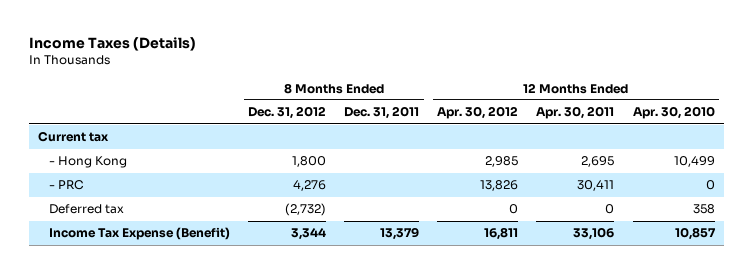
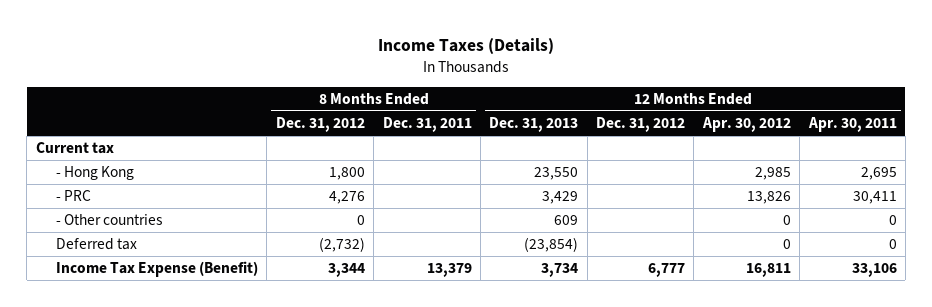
- | 8 Months Ended Dec. 31, 2012 | 8 Months Ended Dec. 31, 2011 | 12 Months Ended Apr. 30, 2012 | 12 Months Ended Apr. 30, 2011 | 12 Months Ended Apr. 30, 2010
+ | 8 Months Ended Dec. 31, 2012 | 8 Months Ended Dec. 31, 2011 | 12 Months Ended Dec. 31, 2013 | 12 Months Ended Dec. 31, 2012 | 12 Months Ended Apr. 30, 2012 | 12 Months Ended Apr. 30, 2011
+ - Other countries | 0 | | 609 | | 0 | 0

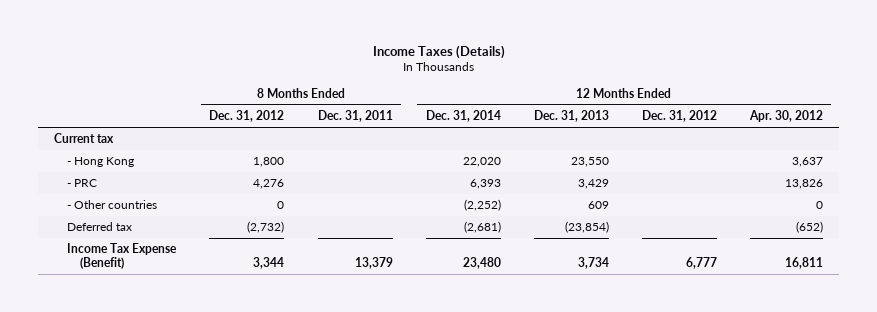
- | 8 Months Ended Dec. 31, 2012 | 8 Months Ended Dec. 31, 2011 | 12 Months Ended Dec. 31, 2013 | 12 Months Ended Dec. 31, 2012 | 12 Months Ended Apr. 30, 2012 | 12 Months Ended Apr. 30, 2011
+ | 8 Months Ended Dec. 31, 2012 | 8 Months Ended Dec. 31, 2011 | 12 Months Ended Dec. 31, 2014 | 12 Months Ended Dec. 31, 2013 | 12 Months Ended Dec. 31, 2012 | 12 Months Ended Apr. 30, 2012
- - Hong Kong | 1,800 | | 23,550 | | 2,985 | 2,695
+ - Hong Kong | 1,800 | | 22,020 | 23,550 | | 3,637
- Deferred tax | (2,732) | | (23,854) | | 0 | 0
+ Deferred tax | (2,732) | | (2,681) | (23,854) | | (652)

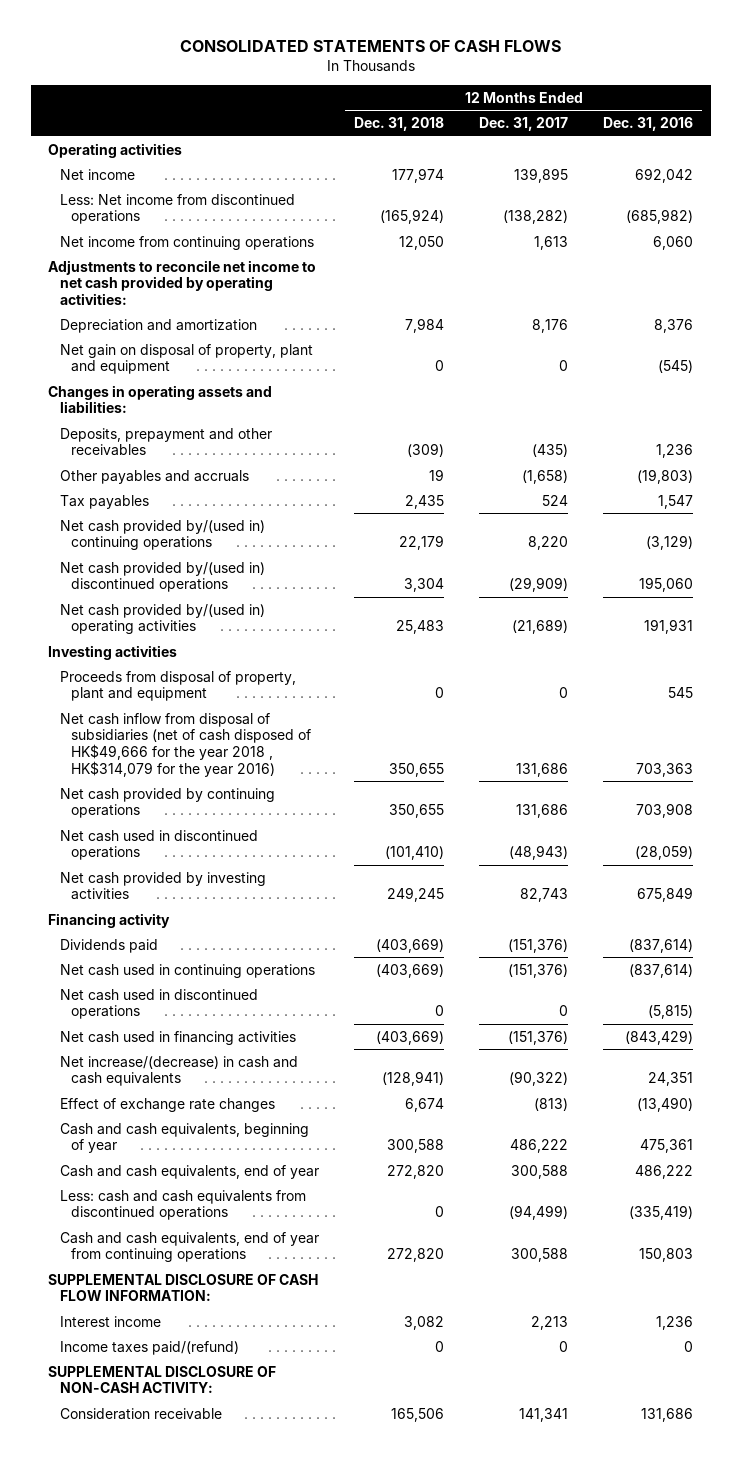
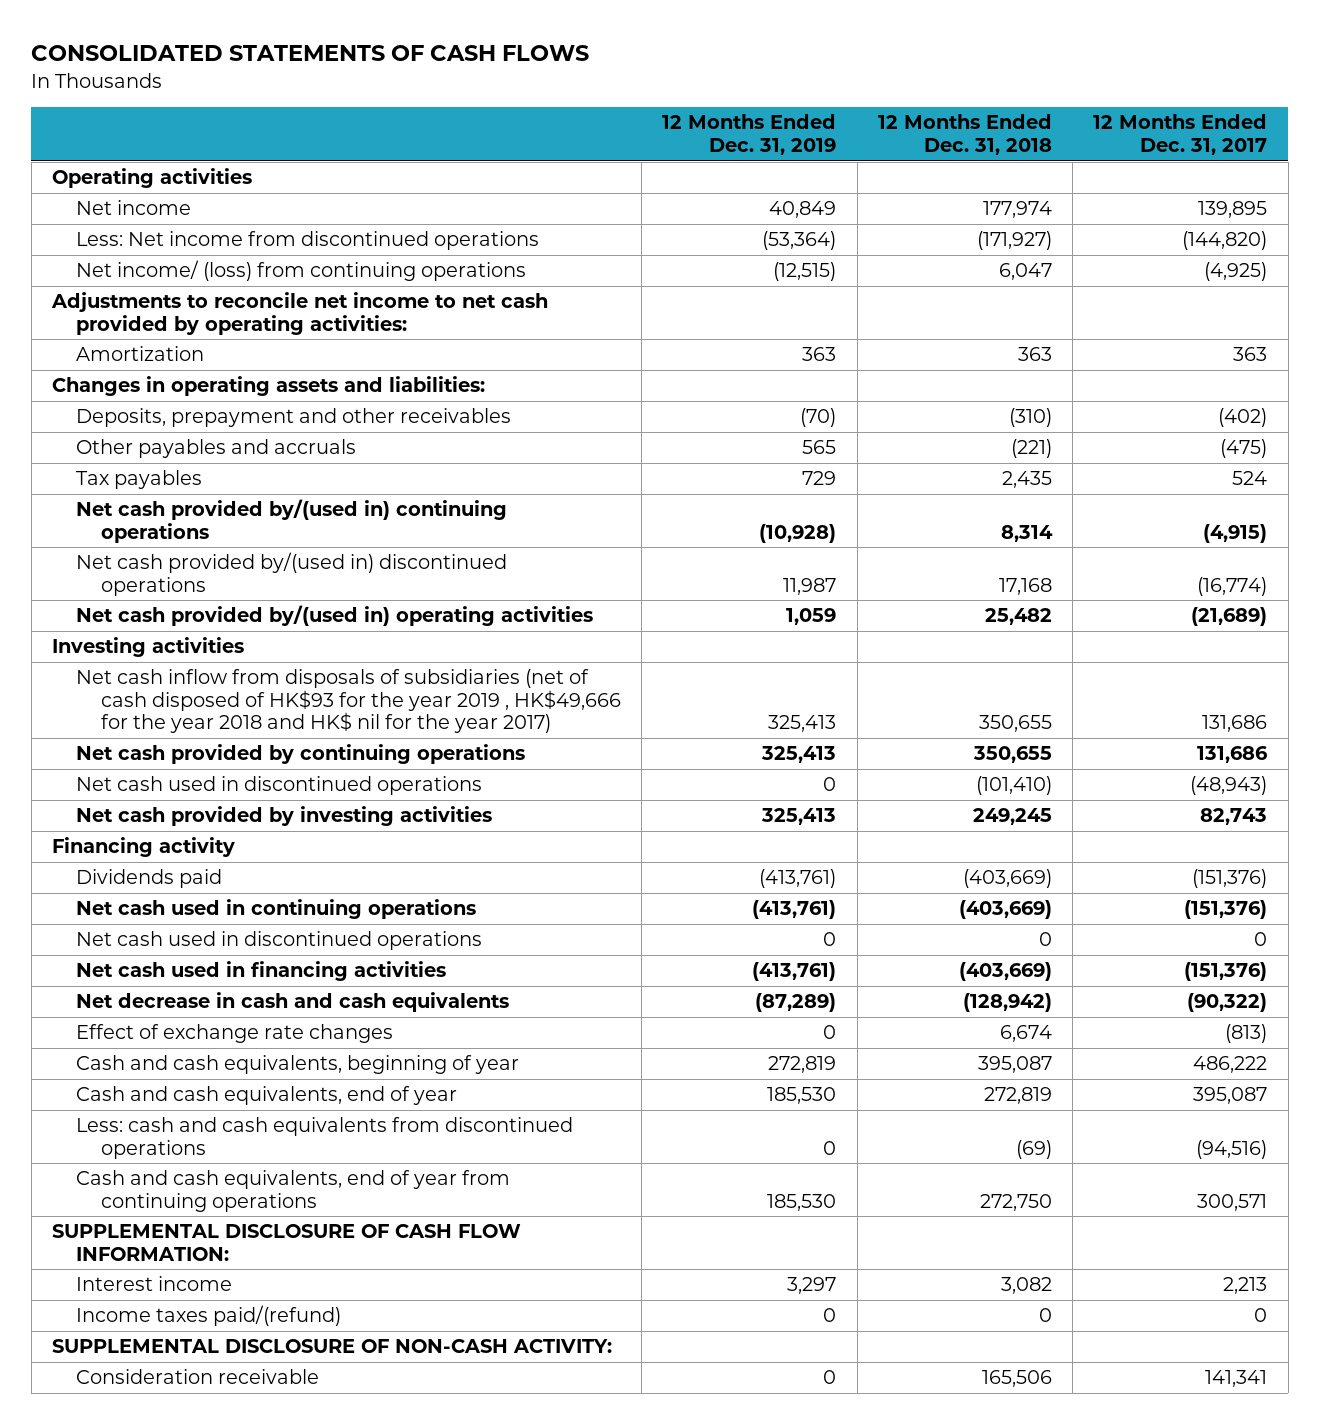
- | 12 Months Ended Dec. 31, 2018 | 12 Months Ended Dec. 31, 2017 | 12 Months Ended Dec. 31, 2016
+ | 12 Months Ended Dec. 31, 2019 | 12 Months Ended Dec. 31, 2018 | 12 Months Ended Dec. 31, 2017
- Less: Net income from discontinued operations | (165,924) | (138,282) | (685,982)
- Net income from continuing operations | 12,050 | 1,613 | 6,060
+ Less: Net income from discontinued operations | (53,364) | (171,927) | (144,820)
+ Net income/ (loss) from continuing operations | (12,515) | 6,047 | (4,925)
- Depreciation and amortization | 7,984 | 8,176 | 8,376
- Net gain on disposal of property, plant and equipment | 0 | 0 | (545)
+ Amortization | 363 | 363 | 363
- Deposits, prepayment and other receivables | (309) | (435) | 1,236
- Other payables and accruals | 19 | (1,658) | (19,803)
+ Deposits, prepayment and other receivables | (70) | (310) | (402)
+ Other payables and accruals | 565 | (221) | (475)
- Net cash provided by/(used in) continuing operations | 22,179 | 8,220 | (3,129)
- Net cash provided by/(used in) discontinued operations | 3,304 | (29,909) | 195,060
- Net cash provided by/(used in) operating activities | 25,483 | (21,689) | 191,931
+ Net cash provided by/(used in) continuing operations | (10,928) | 8,314 | (4,915)
+ Net cash provided by/(used in) discontinued operations | 11,987 | 17,168 | (16,774)
+ Net cash provided by/(used in) operating activities | 1,059 | 25,482 | (21,689)
- Proceeds from disposal of property, plant and equipment | 0 | 0 | 545
- Net cash inflow from disposal of subsidiaries (net of cash disposed of HK$49,666 for the year 2018 , HK$314,079 for the year 2016) | 350,655 | 131,686 | 703,363
+ Net cash inflow from disposals of subsidiaries (net of cash disposed of HK$93 for the year 2019 , HK$49,666 for the year 2018 and HK$ nil for the year 2017) | 325,413 | 350,655 | 131,686
- Net increase/(decrease) in cash and cash equivalents | (128,941) | (90,322) | 24,351
+ Net decrease in cash and cash equivalents | (87,289) | (128,942) | (90,322)
- Cash and cash equivalents, beginning of year | 300,588 | 486,222 | 475,361
- Cash and cash equivalents, end of year | 272,820 | 300,588 | 486,222
- Less: cash and cash equivalents from discontinued operations | 0 | (94,499) | (335,419)
- Cash and cash equivalents, end of year from continuing operations | 272,820 | 300,588 | 150,803
+ Cash and cash equivalents, beginning of year | 272,819 | 395,087 | 486,222
+ Cash and cash equivalents, end of year | 185,530 | 272,819 | 395,087
+ Less: cash and cash equivalents from discontinued operations | 0 | (69) | (94,516)
+ Cash and cash equivalents, end of year from continuing operations | 185,530 | 272,750 | 300,571

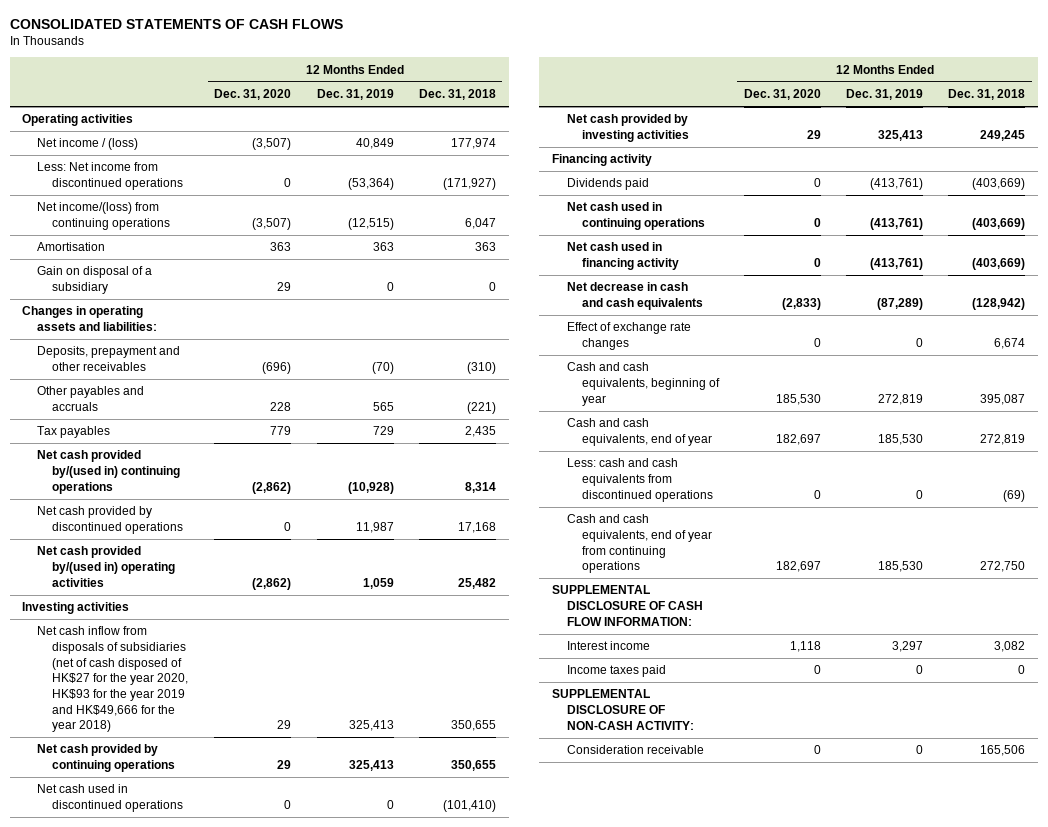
- | 12 Months Ended Dec. 31, 2019 | 12 Months Ended Dec. 31, 2018 | 12 Months Ended Dec. 31, 2017
+ | 12 Months Ended Dec. 31, 2020 | 12 Months Ended Dec. 31, 2019 | 12 Months Ended Dec. 31, 2018
- Net income | 40,849 | 177,974 | 139,895
+ Net income / (loss) | (3,507) | 40,849 | 177,974
- Net income/ (loss) from continuing operations | (12,515) | 6,047 | (4,925)
- Adjustments to reconcile net income to net cash provided by operating activities:
- Amortization | 363 | 363 | 363
+ Net income/(loss) from continuing operations | (3,507) | (12,515) | 6,047
+ Amortisation | 363 | 363 | 363
+ Gain on disposal of a subsidiary | 29 | 0 | 0
- Net cash provided by/(used in) discontinued operations | 11,987 | 17,168 | (16,774)
+ Net cash provided by discontinued operations | 0 | 11,987 | 17,168
- Net cash inflow from disposals of subsidiaries (net of cash disposed of HK$93 for the year 2019 , HK$49,666 for the year 2018 and HK$ nil for the year 2017) | 325,413 | 350,655 | 131,686
+ Net cash inflow from disposals of subsidiaries (net of cash disposed of HK$27 for the year 2020, HK$93 for the year 2019 and HK$49,666 for the year 2018) | 29 | 325,413 | 350,655
- Net cash used in discontinued operations | 0 | 0 | 0
- Net cash used in financing activities | (413,761) | (403,669) | (151,376)
+ Net cash used in financing activity | 0 | (413,761) | (403,669)
- Income taxes paid/(refund) | 0 | 0 | 0
+ Income taxes paid | 0 | 0 | 0

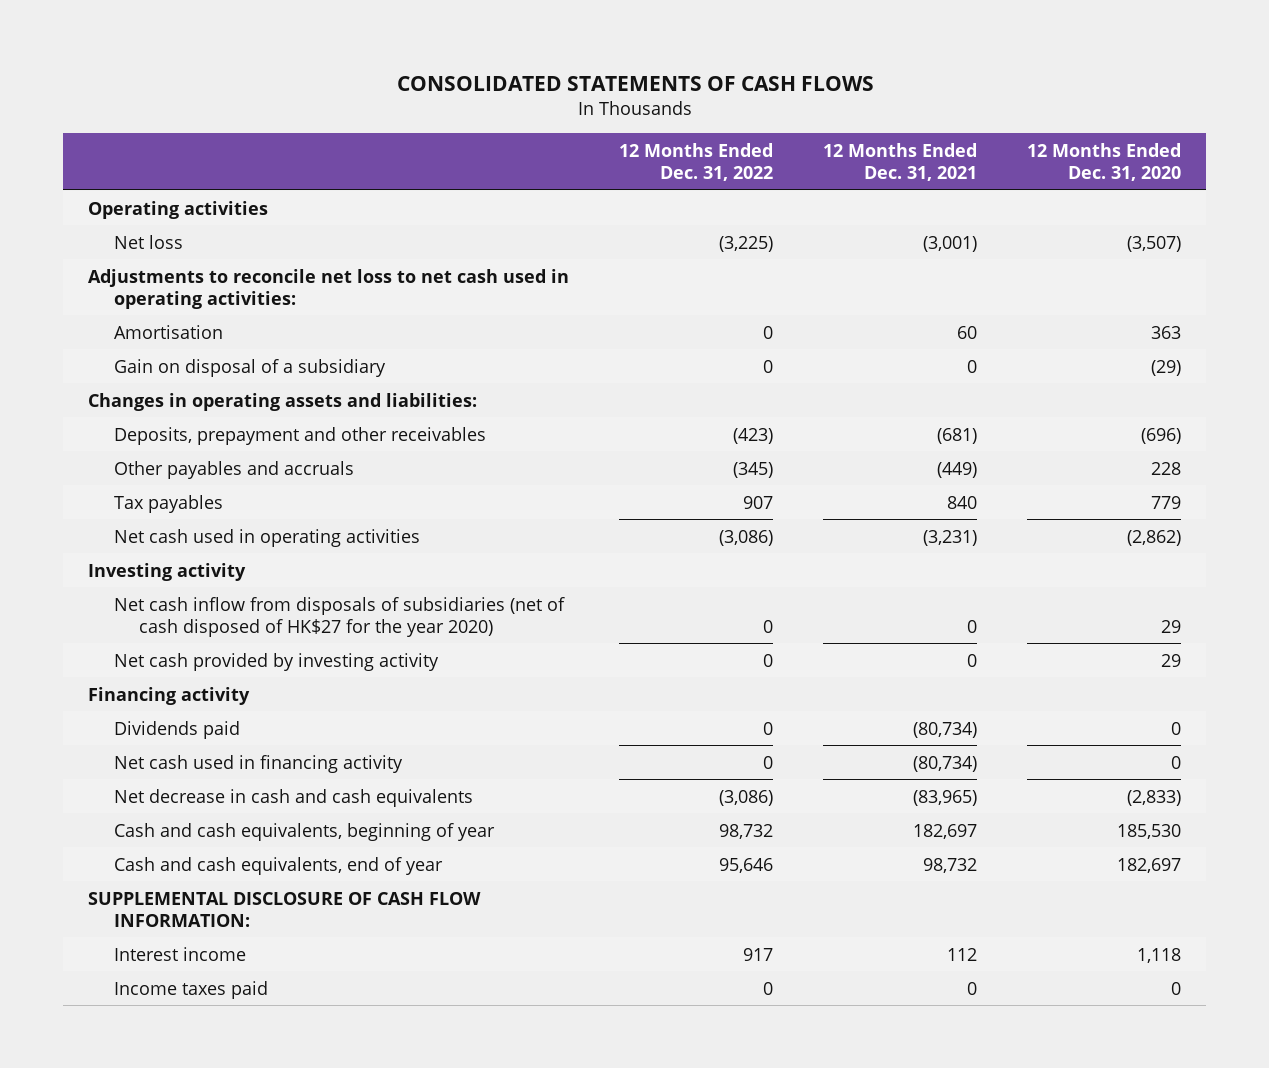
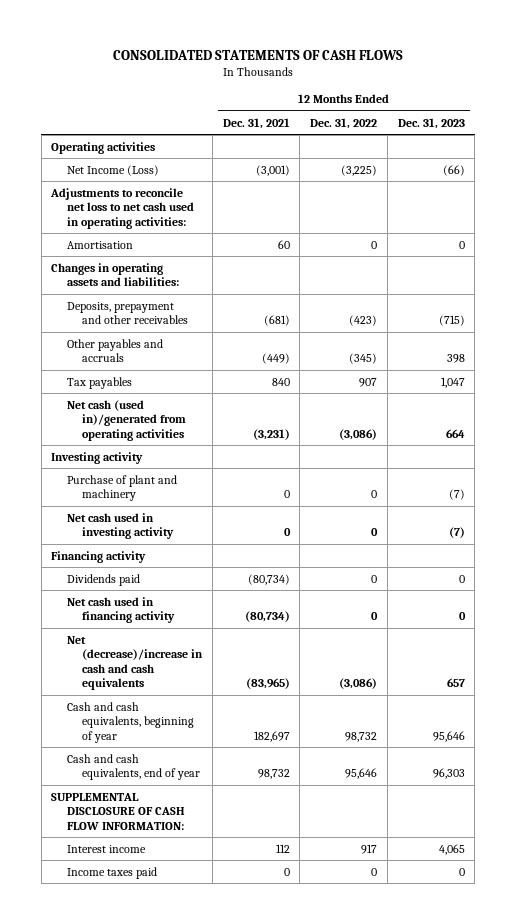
- | 12 Months Ended Dec. 31, 2022 | 12 Months Ended Dec. 31, 2021 | 12 Months Ended Dec. 31, 2020
+ | 12 Months Ended Dec. 31, 2021 | 12 Months Ended Dec. 31, 2022 | 12 Months Ended Dec. 31, 2023
- Net loss | (3,225) | (3,001) | (3,507)
+ Net Income (Loss) | (3,001) | (3,225) | (66)
- Gain on disposal of a subsidiary | 0 | 0 | (29)
- Net cash used in operating activities | (3,086) | (3,231) | (2,862)
+ Net cash (used in)/generated from operating activities | (3,231) | (3,086) | 664
- Net cash inflow from disposals of subsidiaries (net of cash disposed of HK$27 for the year 2020) | 0 | 0 | 29
- Net cash provided by investing activity | 0 | 0 | 29
+ Purchase of plant and machinery | 0 | 0 | (7)
+ Net cash used in investing activity | 0 | 0 | (7)
- Net decrease in cash and cash equivalents | (3,086) | (83,965) | (2,833)
+ Net (decrease)/increase in cash and cash equivalents | (83,965) | (3,086) | 657

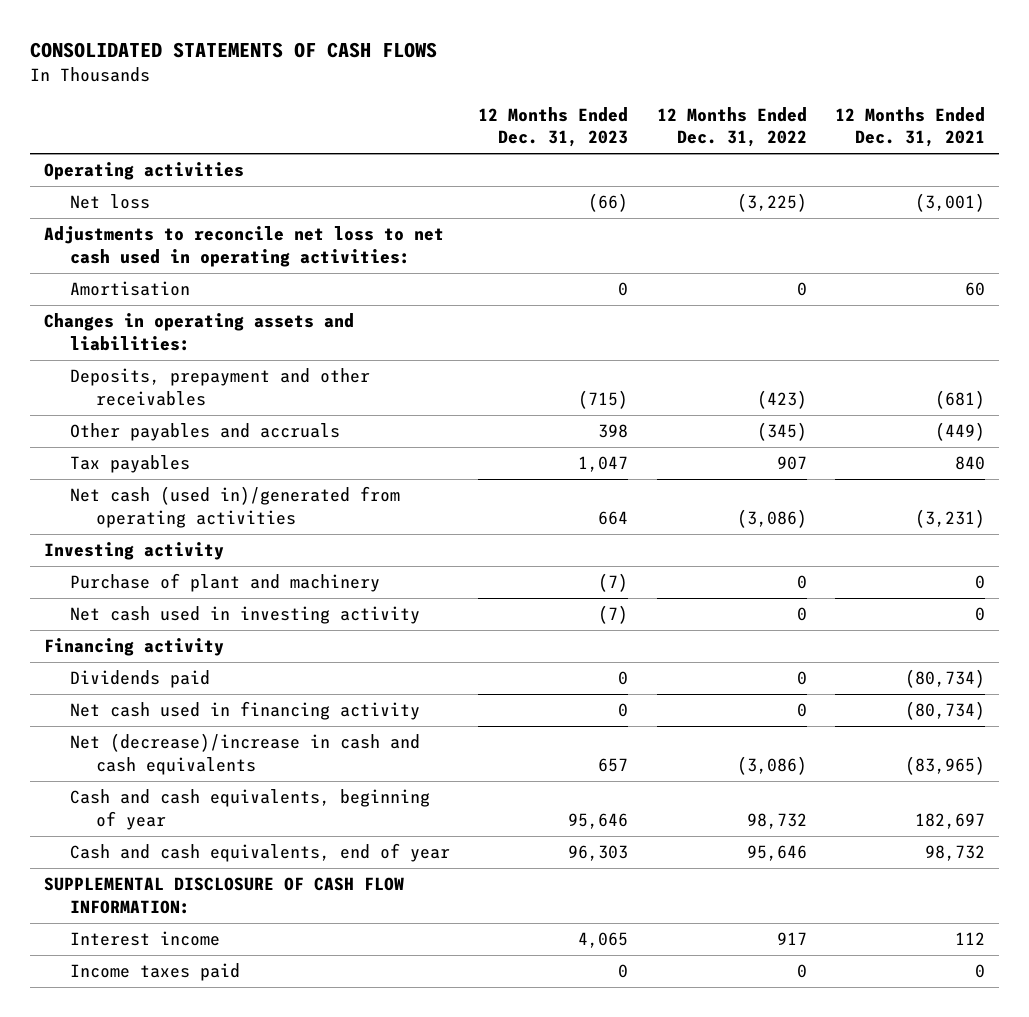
- | 12 Months Ended Dec. 31, 2021 | 12 Months Ended Dec. 31, 2022 | 12 Months Ended Dec. 31, 2023
+ | 12 Months Ended Dec. 31, 2023 | 12 Months Ended Dec. 31, 2022 | 12 Months Ended Dec. 31, 2021
- Net Income (Loss) | (3,001) | (3,225) | (66)
+ Net loss | (66) | (3,225) | (3,001)

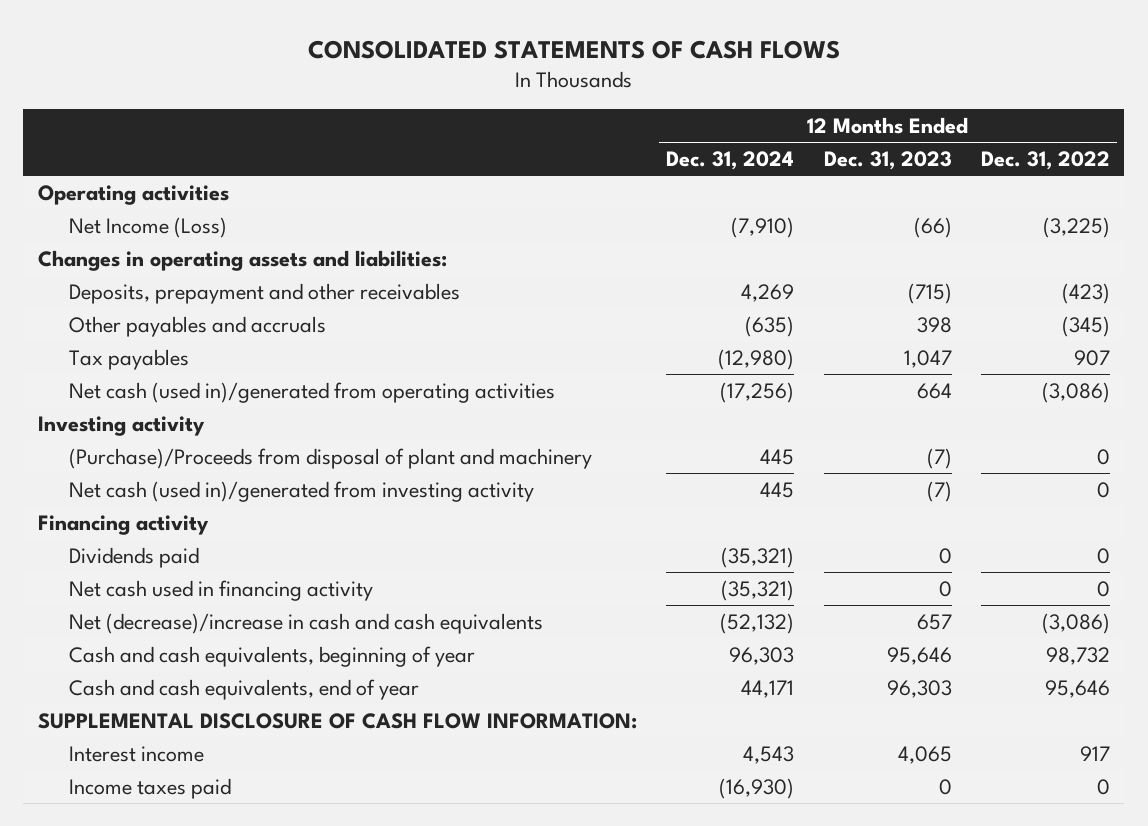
- | 12 Months Ended Dec. 31, 2023 | 12 Months Ended Dec. 31, 2022 | 12 Months Ended Dec. 31, 2021
+ | 12 Months Ended Dec. 31, 2024 | 12 Months Ended Dec. 31, 2023 | 12 Months Ended Dec. 31, 2022
- Net loss | (66) | (3,225) | (3,001)
- Adjustments to reconcile net loss to net cash used in operating activities:
- Amortisation | 0 | 0 | 60
+ Net Income (Loss) | (7,910) | (66) | (3,225)
- Purchase of plant and machinery | (7) | 0 | 0
- Net cash used in investing activity | (7) | 0 | 0
+ (Purchase)/Proceeds from disposal of plant and machinery | 445 | (7) | 0
+ Net cash (used in)/generated from investing activity | 445 | (7) | 0

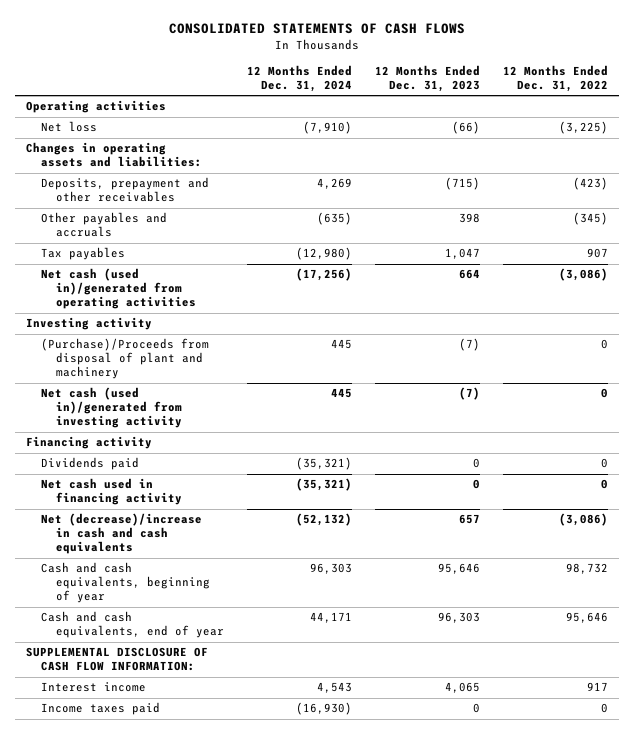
- Net Income (Loss) | (7,910) | (66) | (3,225)
+ Net loss | (7,910) | (66) | (3,225)

